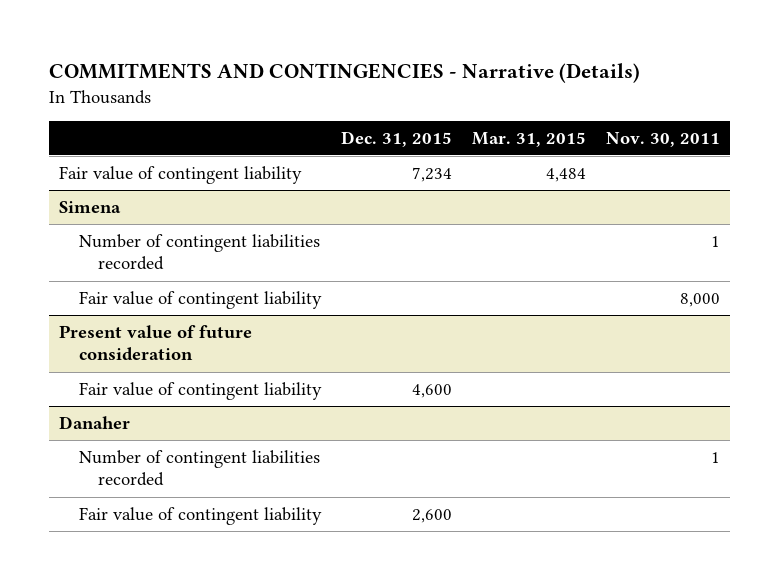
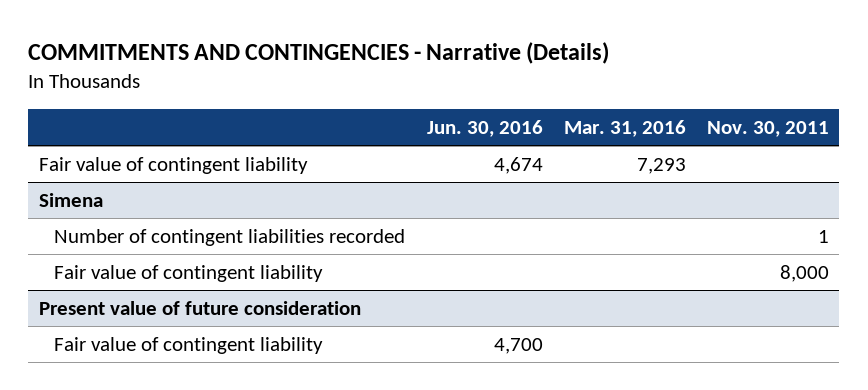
- | Dec. 31, 2015 | Mar. 31, 2015 | Nov. 30, 2011
+ | Jun. 30, 2016 | Mar. 31, 2016 | Nov. 30, 2011
- Danaher
- Number of contingent liabilities recorded | | | 1
- Fair value of contingent liability | 2,600 | |

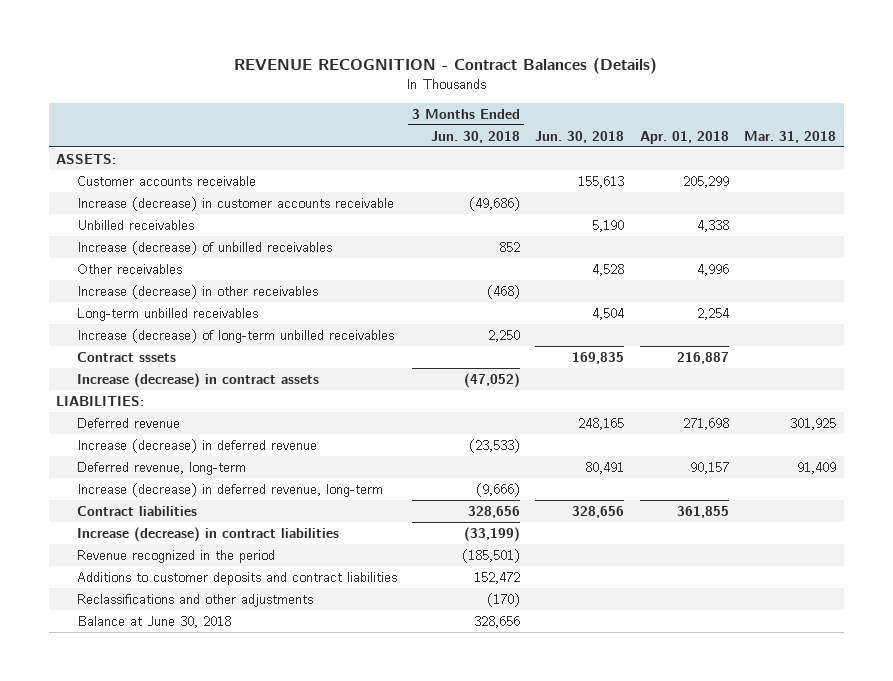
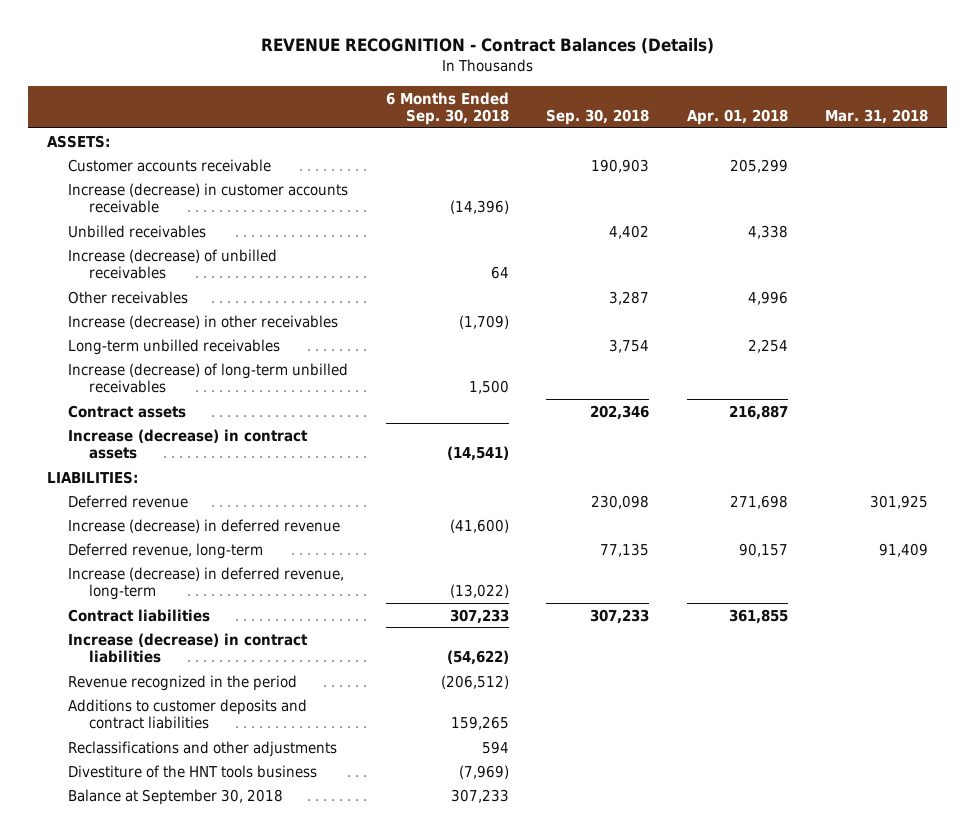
- | 3 Months Ended Jun. 30, 2018 | Jun. 30, 2018 | Apr. 01, 2018 | Mar. 31, 2018
+ | 6 Months Ended Sep. 30, 2018 | Sep. 30, 2018 | Apr. 01, 2018 | Mar. 31, 2018
- Contract sssets | | 169,835 | 216,887 |
+ Contract assets | | 202,346 | 216,887 |
- Balance at June 30, 2018 | 328,656 | | |
+ Divestiture of the HNT tools business | (7,969) | | |
+ Balance at September 30, 2018 | 307,233 | | |

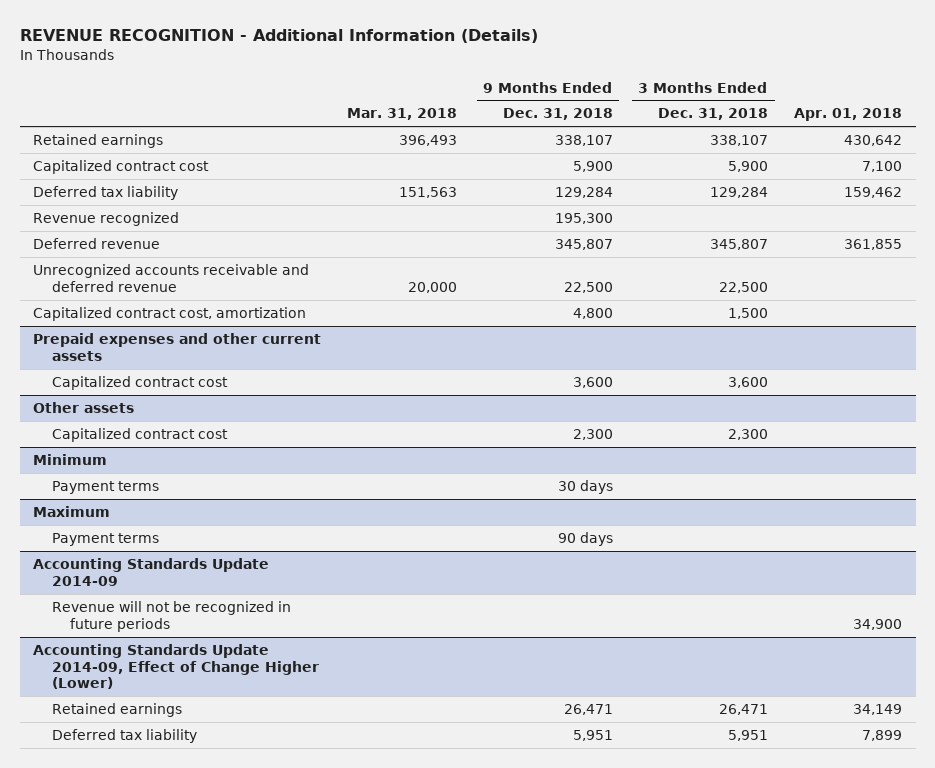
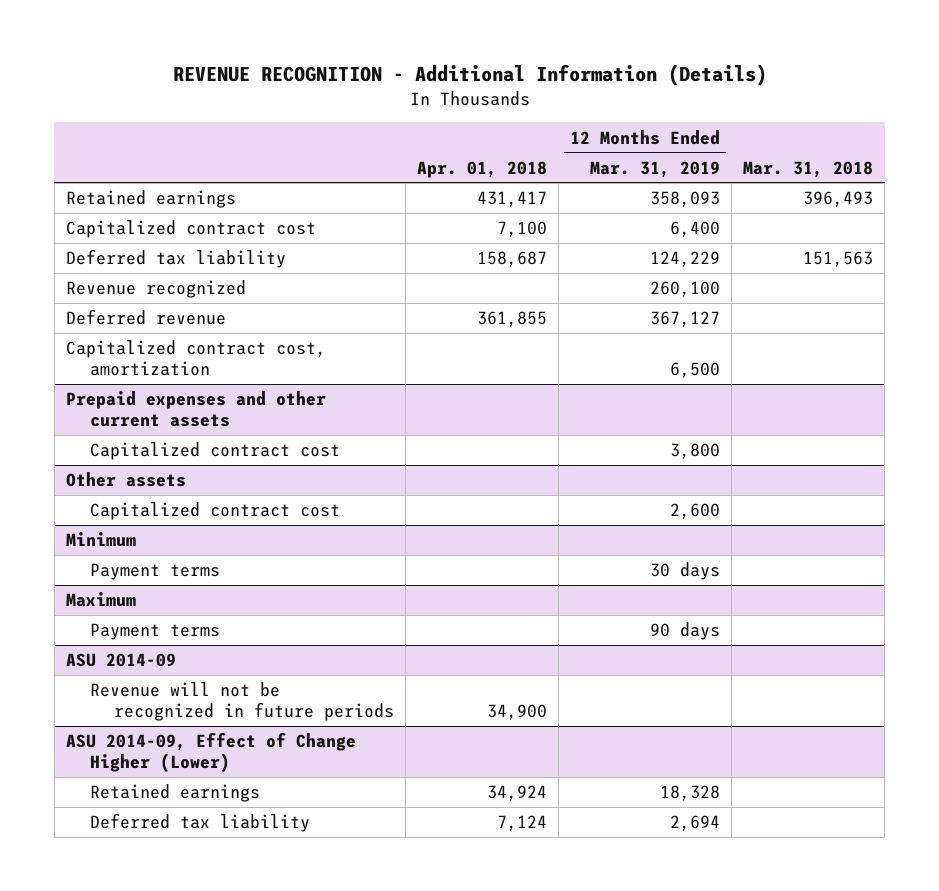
- | Mar. 31, 2018 | 9 Months Ended Dec. 31, 2018 | 3 Months Ended Dec. 31, 2018 | Apr. 01, 2018
+ | Apr. 01, 2018 | 12 Months Ended Mar. 31, 2019 | Mar. 31, 2018
- Retained earnings | 396,493 | 338,107 | 338,107 | 430,642
+ Retained earnings | 431,417 | 358,093 | 396,493
- Deferred tax liability | 151,563 | 129,284 | 129,284 | 159,462
+ Deferred tax liability | 158,687 | 124,229 | 151,563
- Unrecognized accounts receivable and deferred revenue | 20,000 | 22,500 | 22,500 |
- Accounting Standards Update 2014-09
+ ASU 2014-09
- Accounting Standards Update 2014-09, Effect of Change Higher (Lower)
- Retained earnings | | 26,471 | 26,471 | 34,149
- Deferred tax liability | | 5,951 | 5,951 | 7,899
+ ASU 2014-09, Effect of Change Higher (Lower)
+ Retained earnings | 34,924 | 18,328 |
+ Deferred tax liability | 7,124 | 2,694 |

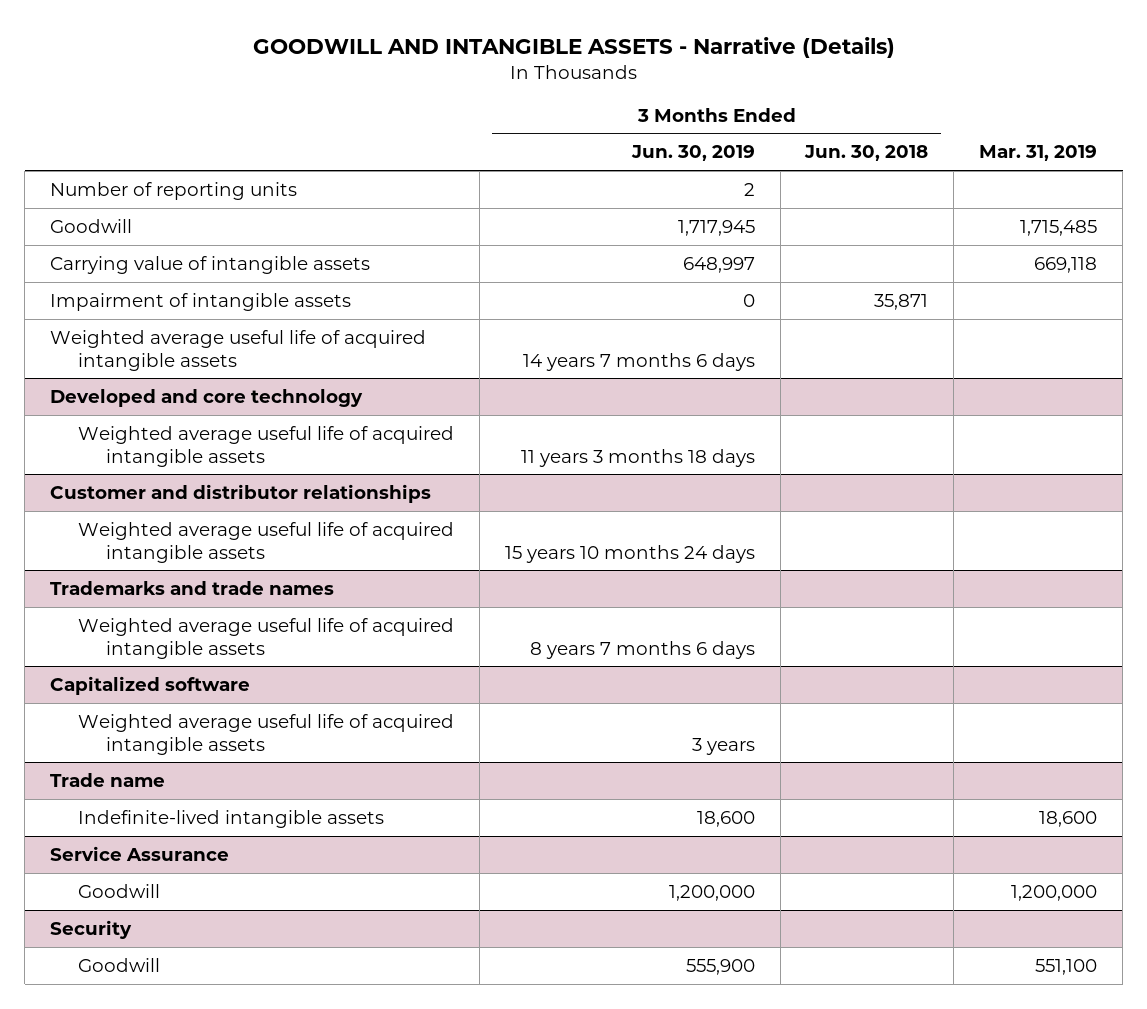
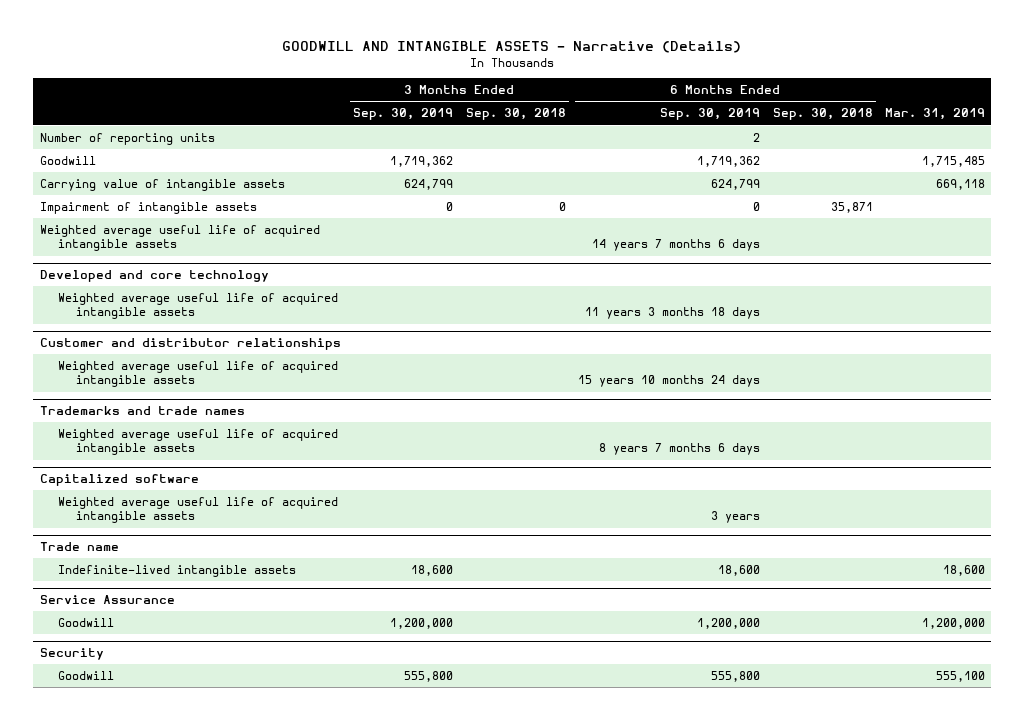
- | 3 Months Ended Jun. 30, 2019 | 3 Months Ended Jun. 30, 2018 | Mar. 31, 2019
+ | 3 Months Ended Sep. 30, 2019 | 3 Months Ended Sep. 30, 2018 | 6 Months Ended Sep. 30, 2019 | 6 Months Ended Sep. 30, 2018 | Mar. 31, 2019
@ Security
- Goodwill | 555,900 | | 551,100
+ Goodwill | 555,800 | | 555,800 | | 555,100

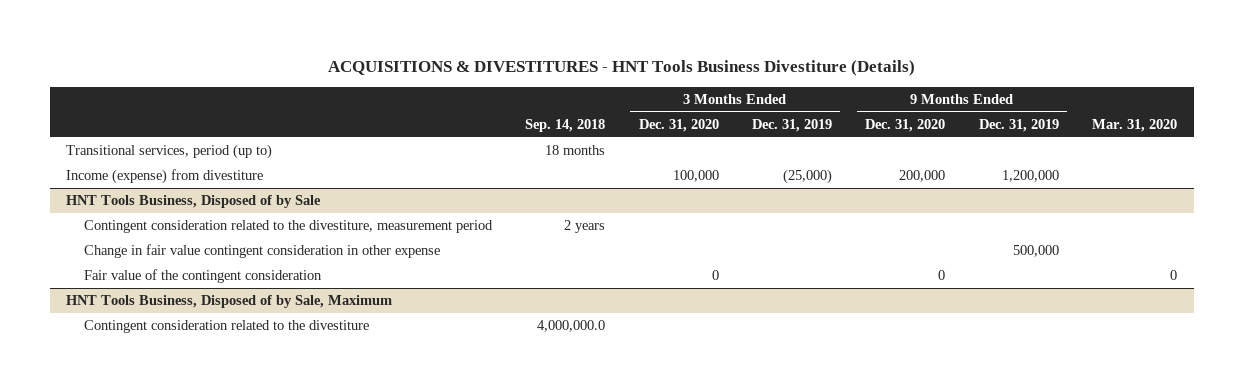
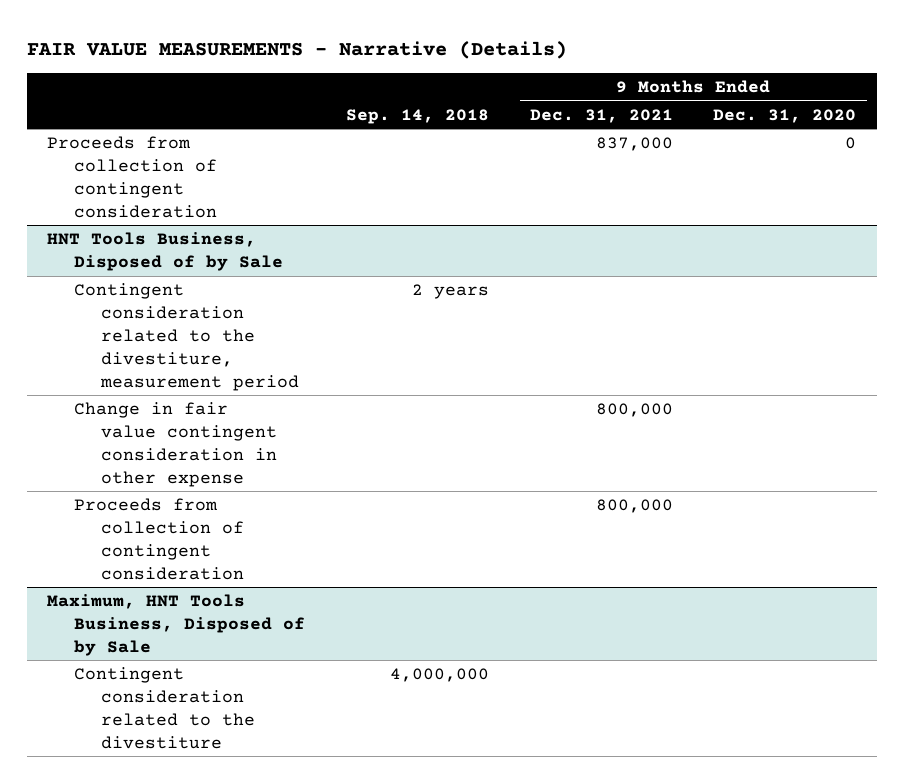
- ACQUISITIONS & DIVESTITURES - HNT Tools Business Divestiture (Details)
+ FAIR VALUE MEASUREMENTS - Narrative (Details)
- | Sep. 14, 2018 | 3 Months Ended Dec. 31, 2020 | 3 Months Ended Dec. 31, 2019 | 9 Months Ended Dec. 31, 2020 | 9 Months Ended Dec. 31, 2019 | Mar. 31, 2020
+ | Sep. 14, 2018 | 9 Months Ended Dec. 31, 2021 | 9 Months Ended Dec. 31, 2020
- Transitional services, period (up to) | 18 months | | | | |
- Income (expense) from divestiture | | 100,000 | (25,000) | 200,000 | 1,200,000 |
+ Proceeds from collection of contingent consideration | | 837,000 | 0
@ HNT Tools Business, Disposed of by Sale
- Fair value of the contingent consideration | | 0 | | 0 | | 0
- HNT Tools Business, Disposed of by Sale, Maximum
- Contingent consideration related to the divestiture | 4,000,000.0 | | | | |
@ HNT Tools Business, Disposed of by Sale
+ Proceeds from collection of contingent consideration | | 800,000 |
+ Maximum, HNT Tools Business, Disposed of by Sale
+ Contingent consideration related to the divestiture | 4,000,000 | |

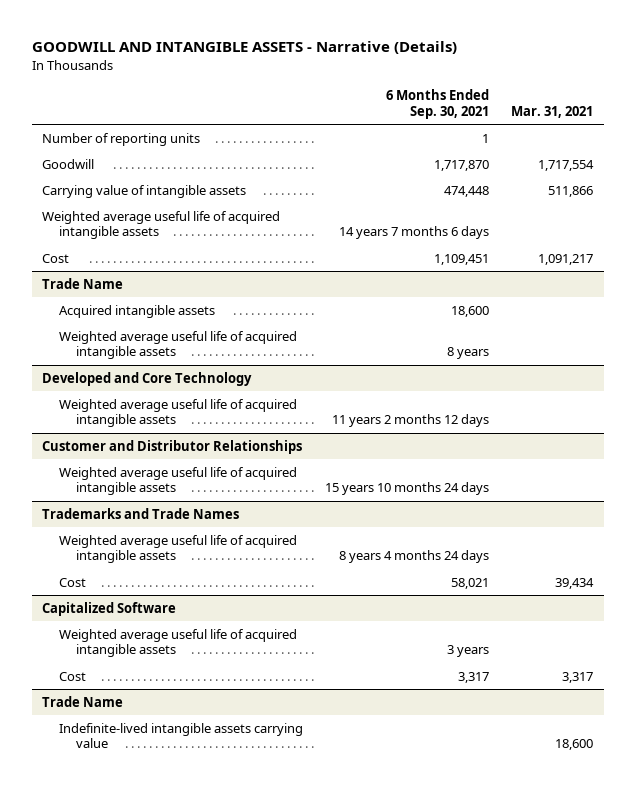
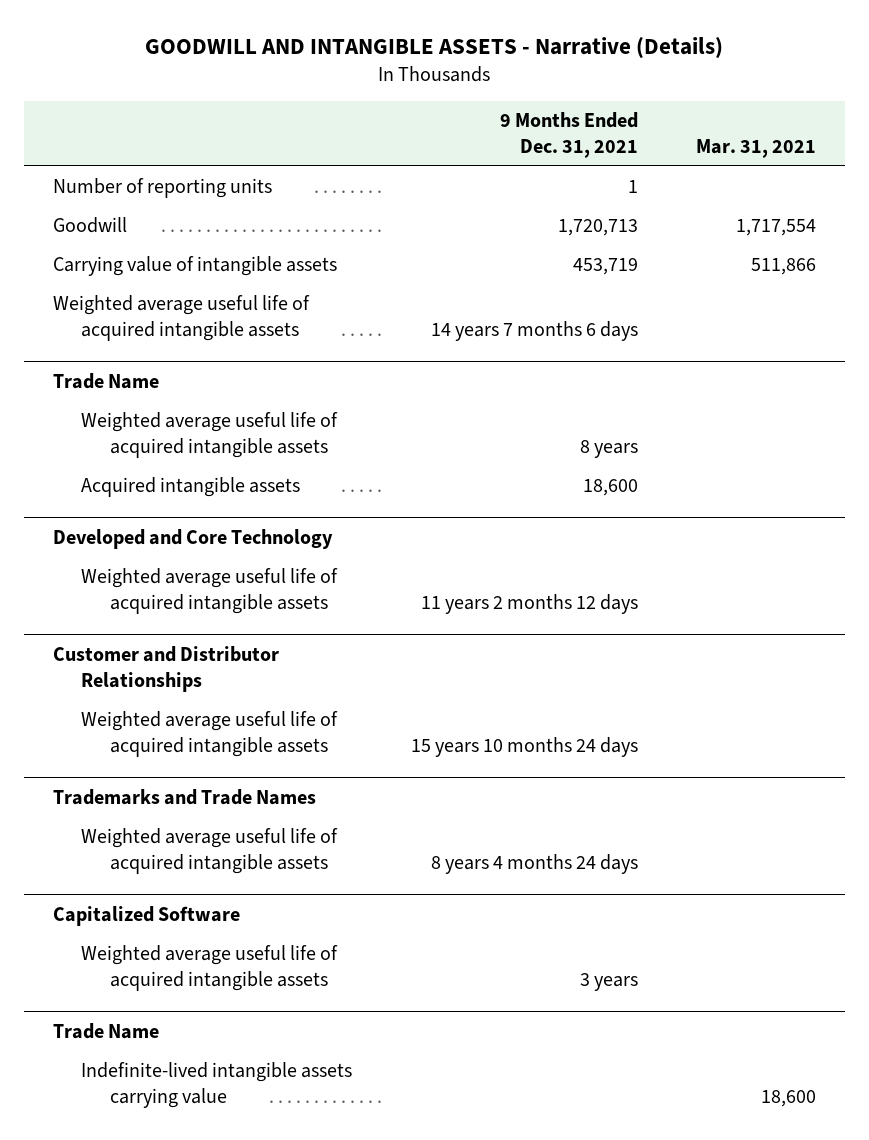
- | 6 Months Ended Sep. 30, 2021 | Mar. 31, 2021
+ | 9 Months Ended Dec. 31, 2021 | Mar. 31, 2021
- Cost | 1,109,451 | 1,091,217
@ Trade Name
moved down: Acquired intangible assets | 18,600 |
@ Trademarks and Trade Names
- Cost | 58,021 | 39,434
@ Capitalized Software
- Cost | 3,317 | 3,317

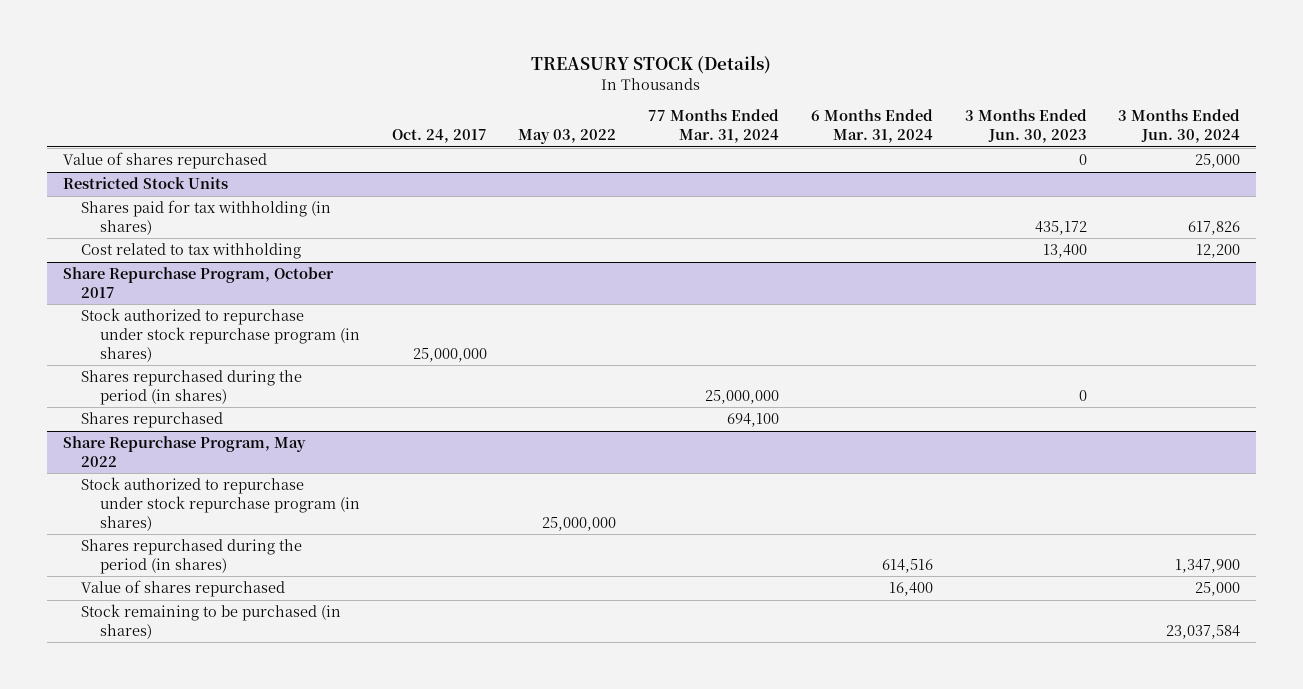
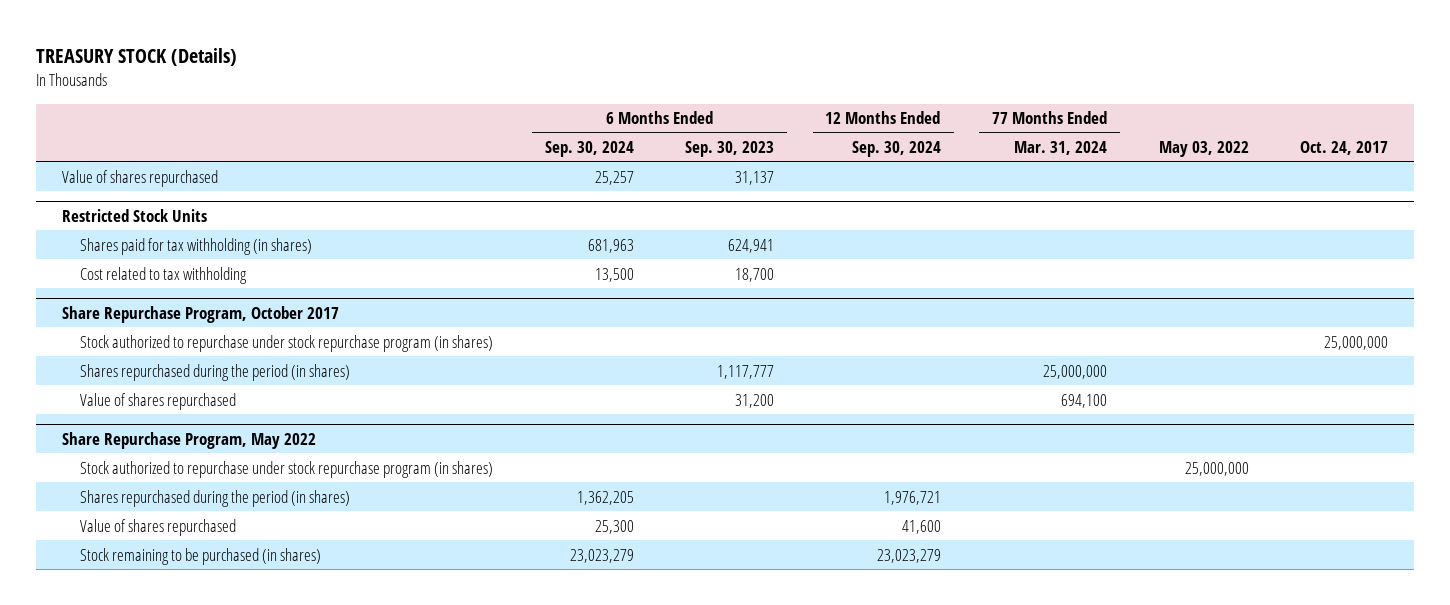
- | Oct. 24, 2017 | May 03, 2022 | 77 Months Ended Mar. 31, 2024 | 6 Months Ended Mar. 31, 2024 | 3 Months Ended Jun. 30, 2023 | 3 Months Ended Jun. 30, 2024
+ | 6 Months Ended Sep. 30, 2024 | 6 Months Ended Sep. 30, 2023 | 12 Months Ended Sep. 30, 2024 | 77 Months Ended Mar. 31, 2024 | May 03, 2022 | Oct. 24, 2017
@ Share Repurchase Program, October 2017
- Shares repurchased | | | 694,100 | | |
+ Value of shares repurchased | | 31,200 | | 694,100 | |

